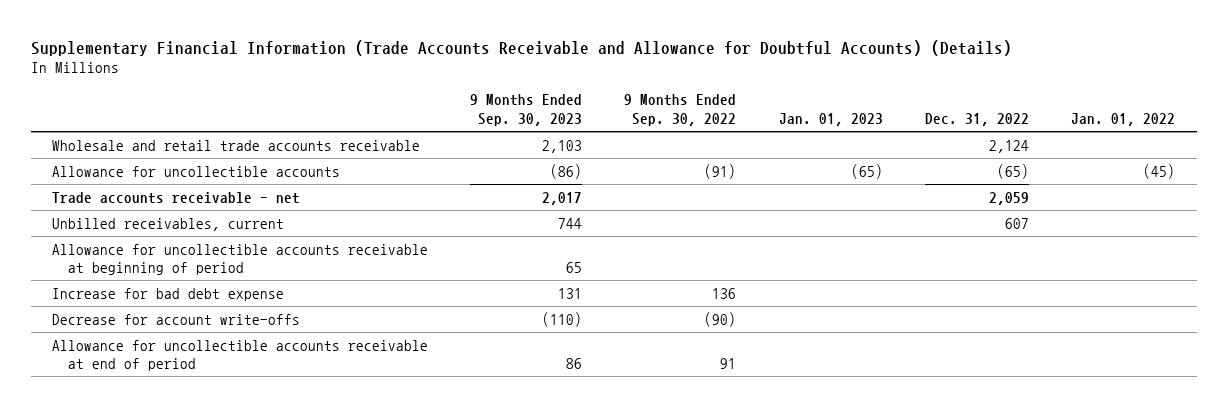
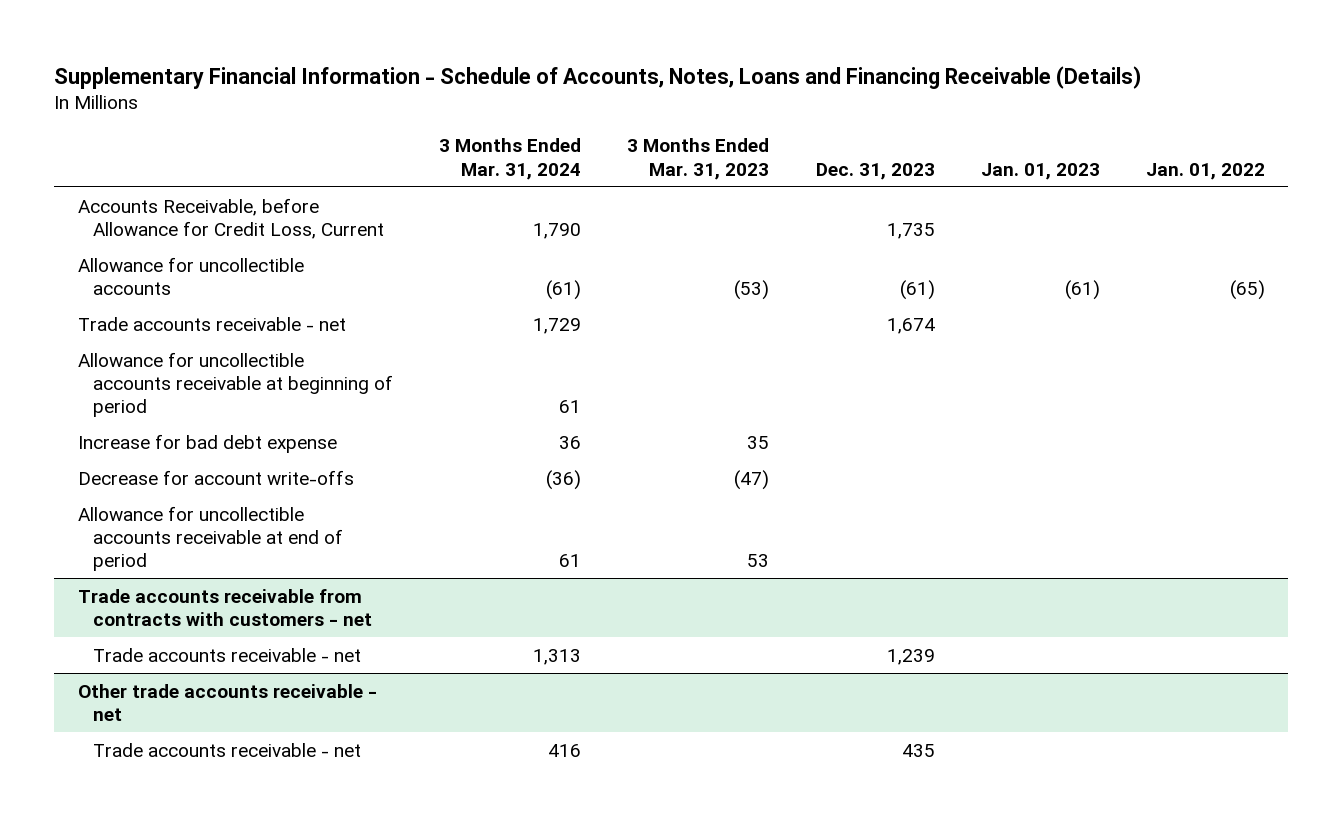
- Supplementary Financial Information (Trade Accounts Receivable and Allowance for Doubtful Accounts) (Details)
+ Supplementary Financial Information - Schedule of Accounts, Notes, Loans and Financing Receivable (Details)
- | 9 Months Ended Sep. 30, 2023 | 9 Months Ended Sep. 30, 2022 | Jan. 01, 2023 | Dec. 31, 2022 | Jan. 01, 2022
+ | 3 Months Ended Mar. 31, 2024 | 3 Months Ended Mar. 31, 2023 | Dec. 31, 2023 | Jan. 01, 2023 | Jan. 01, 2022
- Wholesale and retail trade accounts receivable | 2,103 | | | 2,124 |
- Allowance for uncollectible accounts | (86) | (91) | (65) | (65) | (45)
+ Accounts Receivable, before Allowance for Credit Loss, Current | 1,790 | | 1,735 | |
+ Allowance for uncollectible accounts | (61) | (53) | (61) | (61) | (65)
- Unbilled receivables, current | 744 | | | 607 |
+ Trade accounts receivable from contracts with customers - net
+ Trade accounts receivable - net | 1,313 | | 1,239 | |
+ Other trade accounts receivable - net
+ Trade accounts receivable - net | 416 | | 435 | |

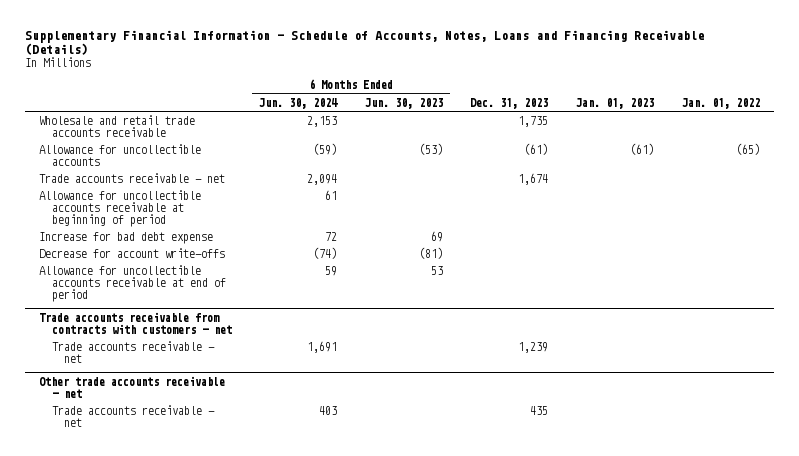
- | 3 Months Ended Mar. 31, 2024 | 3 Months Ended Mar. 31, 2023 | Dec. 31, 2023 | Jan. 01, 2023 | Jan. 01, 2022
+ | 6 Months Ended Jun. 30, 2024 | 6 Months Ended Jun. 30, 2023 | Dec. 31, 2023 | Jan. 01, 2023 | Jan. 01, 2022
- Accounts Receivable, before Allowance for Credit Loss, Current | 1,790 | | 1,735 | |
+ Wholesale and retail trade accounts receivable | 2,153 | | 1,735 | |

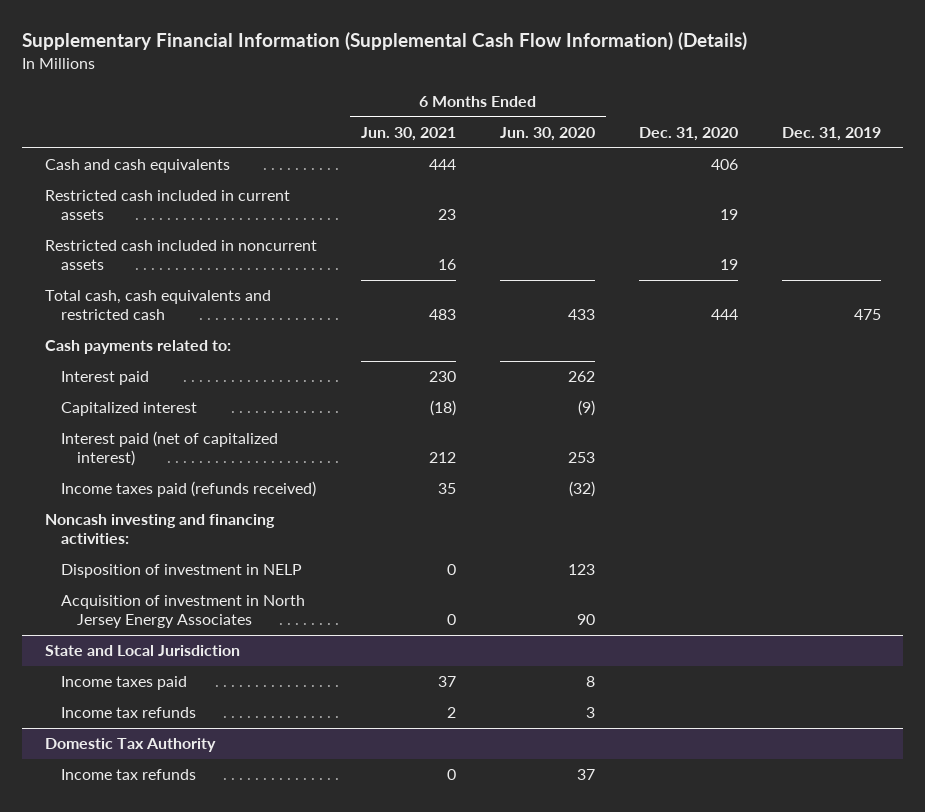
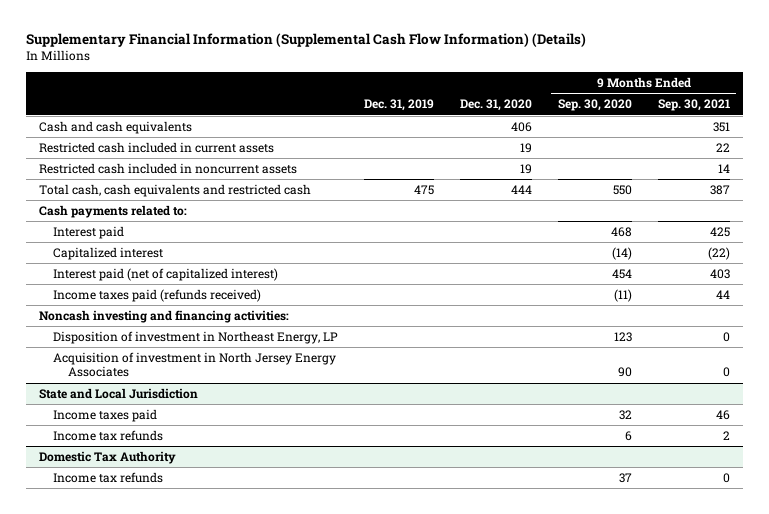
- | 6 Months Ended Jun. 30, 2021 | 6 Months Ended Jun. 30, 2020 | Dec. 31, 2020 | Dec. 31, 2019
+ | Dec. 31, 2019 | Dec. 31, 2020 | 9 Months Ended Sep. 30, 2020 | 9 Months Ended Sep. 30, 2021
- Disposition of investment in NELP | 0 | 123 | |
+ Disposition of investment in Northeast Energy, LP | | | 123 | 0

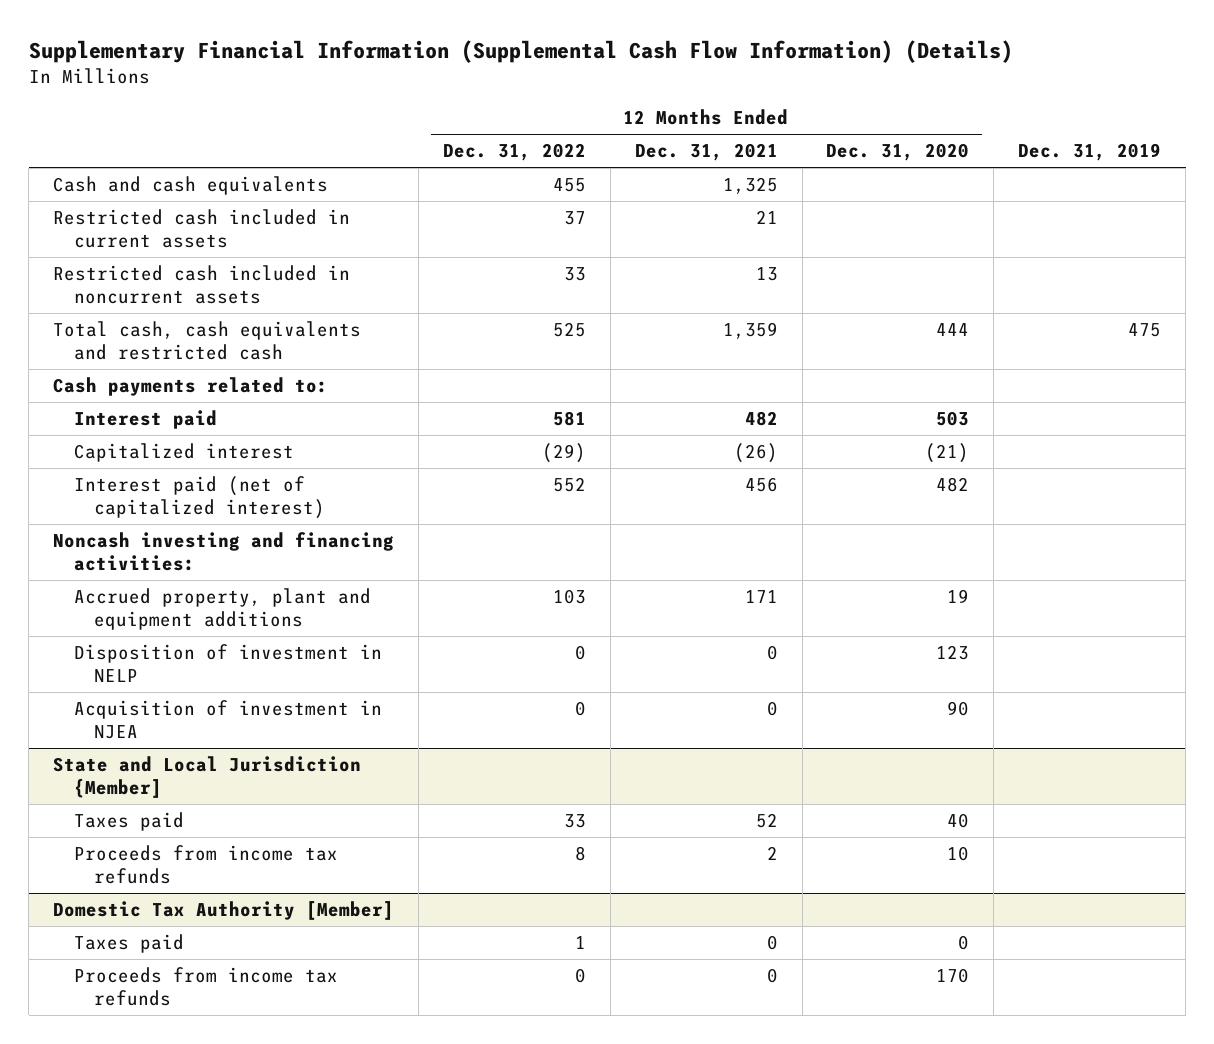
- | Dec. 31, 2019 | Dec. 31, 2020 | 9 Months Ended Sep. 30, 2020 | 9 Months Ended Sep. 30, 2021
+ | 12 Months Ended Dec. 31, 2022 | 12 Months Ended Dec. 31, 2021 | 12 Months Ended Dec. 31, 2020 | Dec. 31, 2019
- Income taxes paid (refunds received) | | | (11) | 44
- Disposition of investment in Northeast Energy, LP | | | 123 | 0
- Acquisition of investment in North Jersey Energy Associates | | | 90 | 0
- State and Local Jurisdiction
- Income taxes paid | | | 32 | 46
- Income tax refunds | | | 6 | 2
- Domestic Tax Authority
- Income tax refunds | | | 37 | 0
+ Accrued property, plant and equipment additions | 103 | 171 | 19 |
+ Disposition of investment in NELP | 0 | 0 | 123 |
+ Acquisition of investment in NJEA | 0 | 0 | 90 |
+ State and Local Jurisdiction {Member]
+ Taxes paid | 33 | 52 | 40 |
+ Proceeds from income tax refunds | 8 | 2 | 10 |
+ Domestic Tax Authority [Member]
+ Taxes paid | 1 | 0 | 0 |
+ Proceeds from income tax refunds | 0 | 0 | 170 |

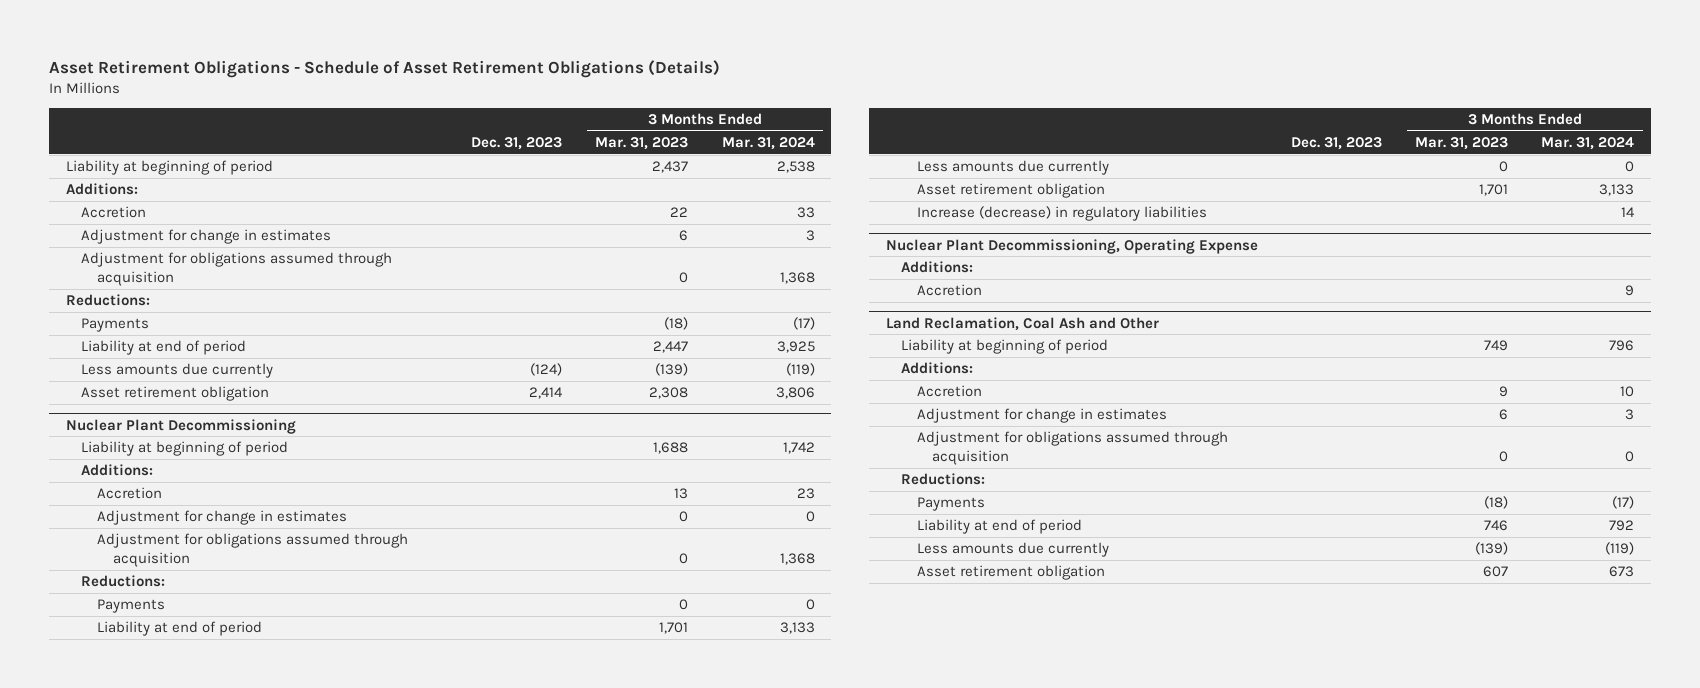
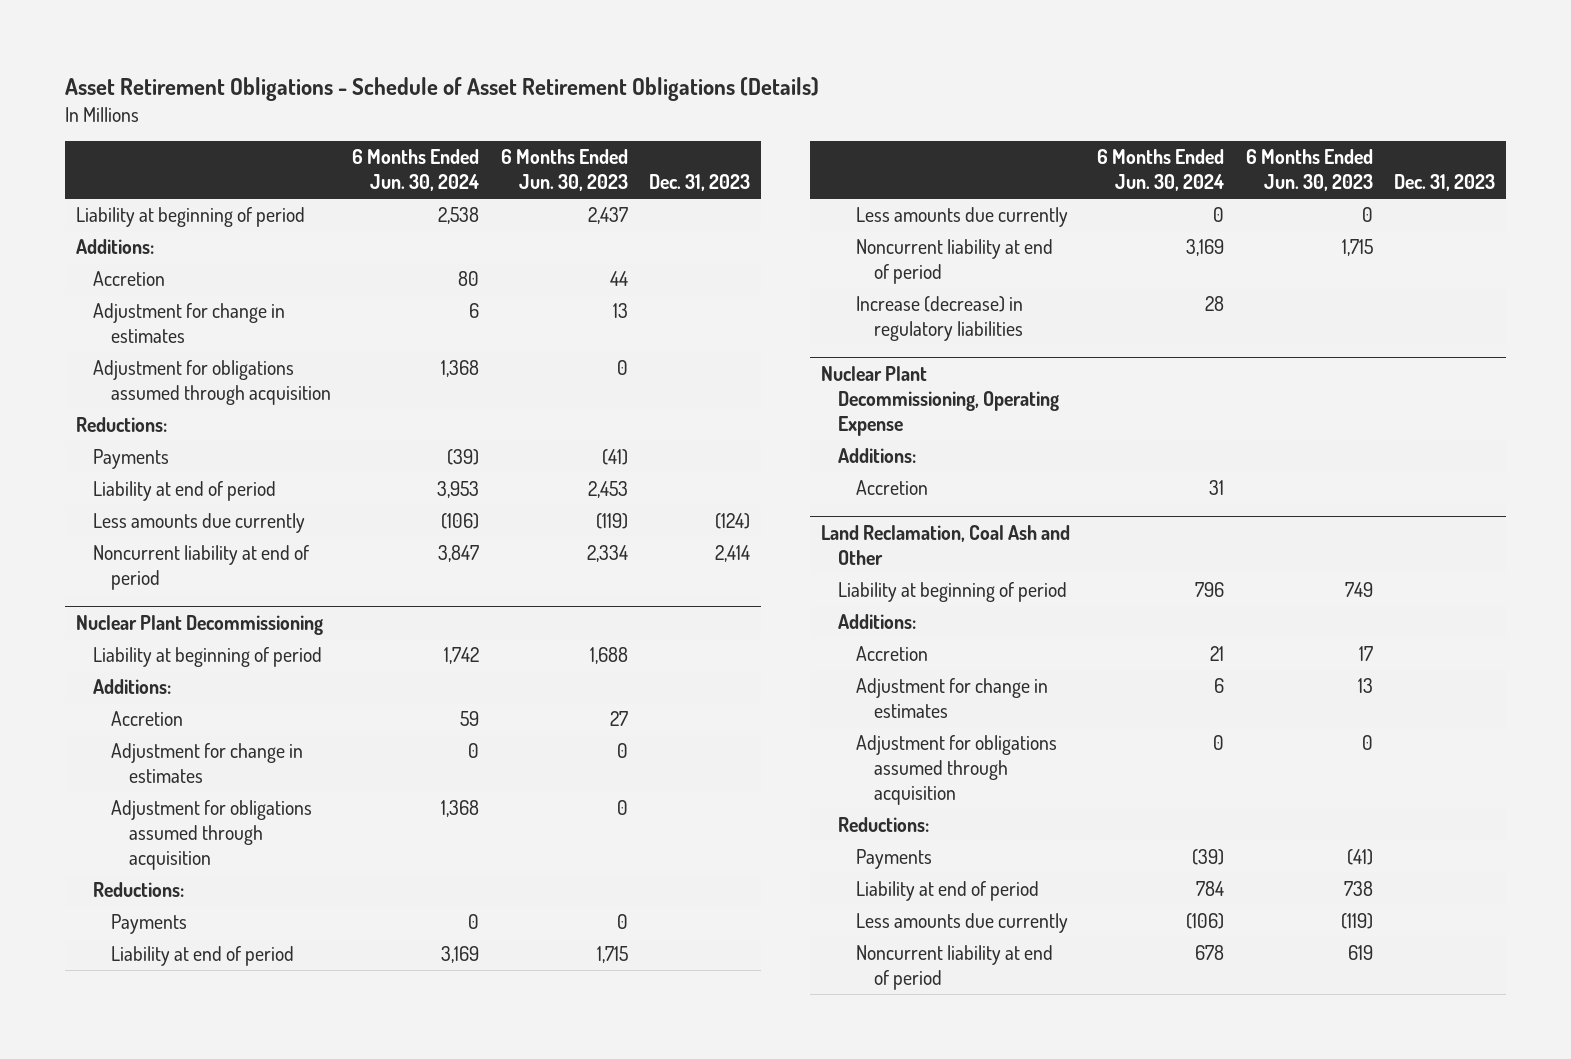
- | Dec. 31, 2023 | 3 Months Ended Mar. 31, 2023 | 3 Months Ended Mar. 31, 2024
+ | 6 Months Ended Jun. 30, 2024 | 6 Months Ended Jun. 30, 2023 | Dec. 31, 2023
- Asset retirement obligation | 2,414 | 2,308 | 3,806
+ Noncurrent liability at end of period | 3,847 | 2,334 | 2,414
@ Nuclear Plant Decommissioning
- Asset retirement obligation | | 1,701 | 3,133
+ Noncurrent liability at end of period | 3,169 | 1,715 |
@ Land Reclamation, Coal Ash and Other
- Asset retirement obligation | | 607 | 673
+ Noncurrent liability at end of period | 678 | 619 |

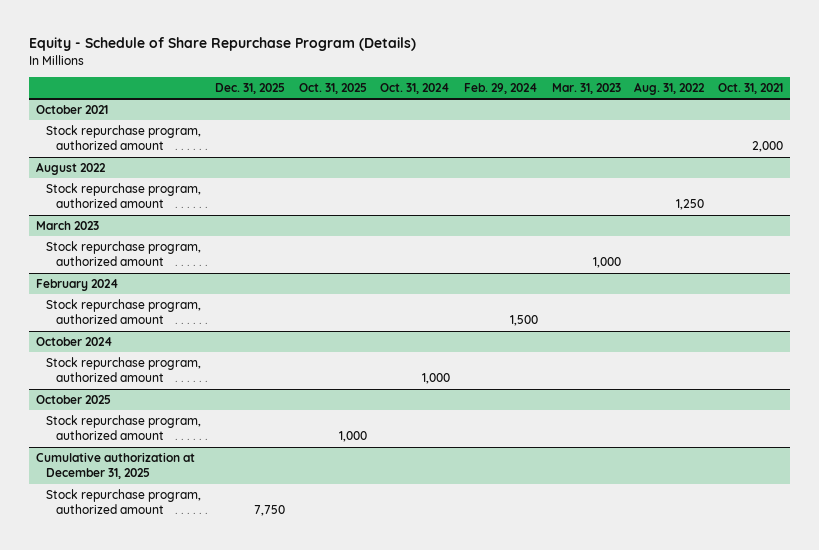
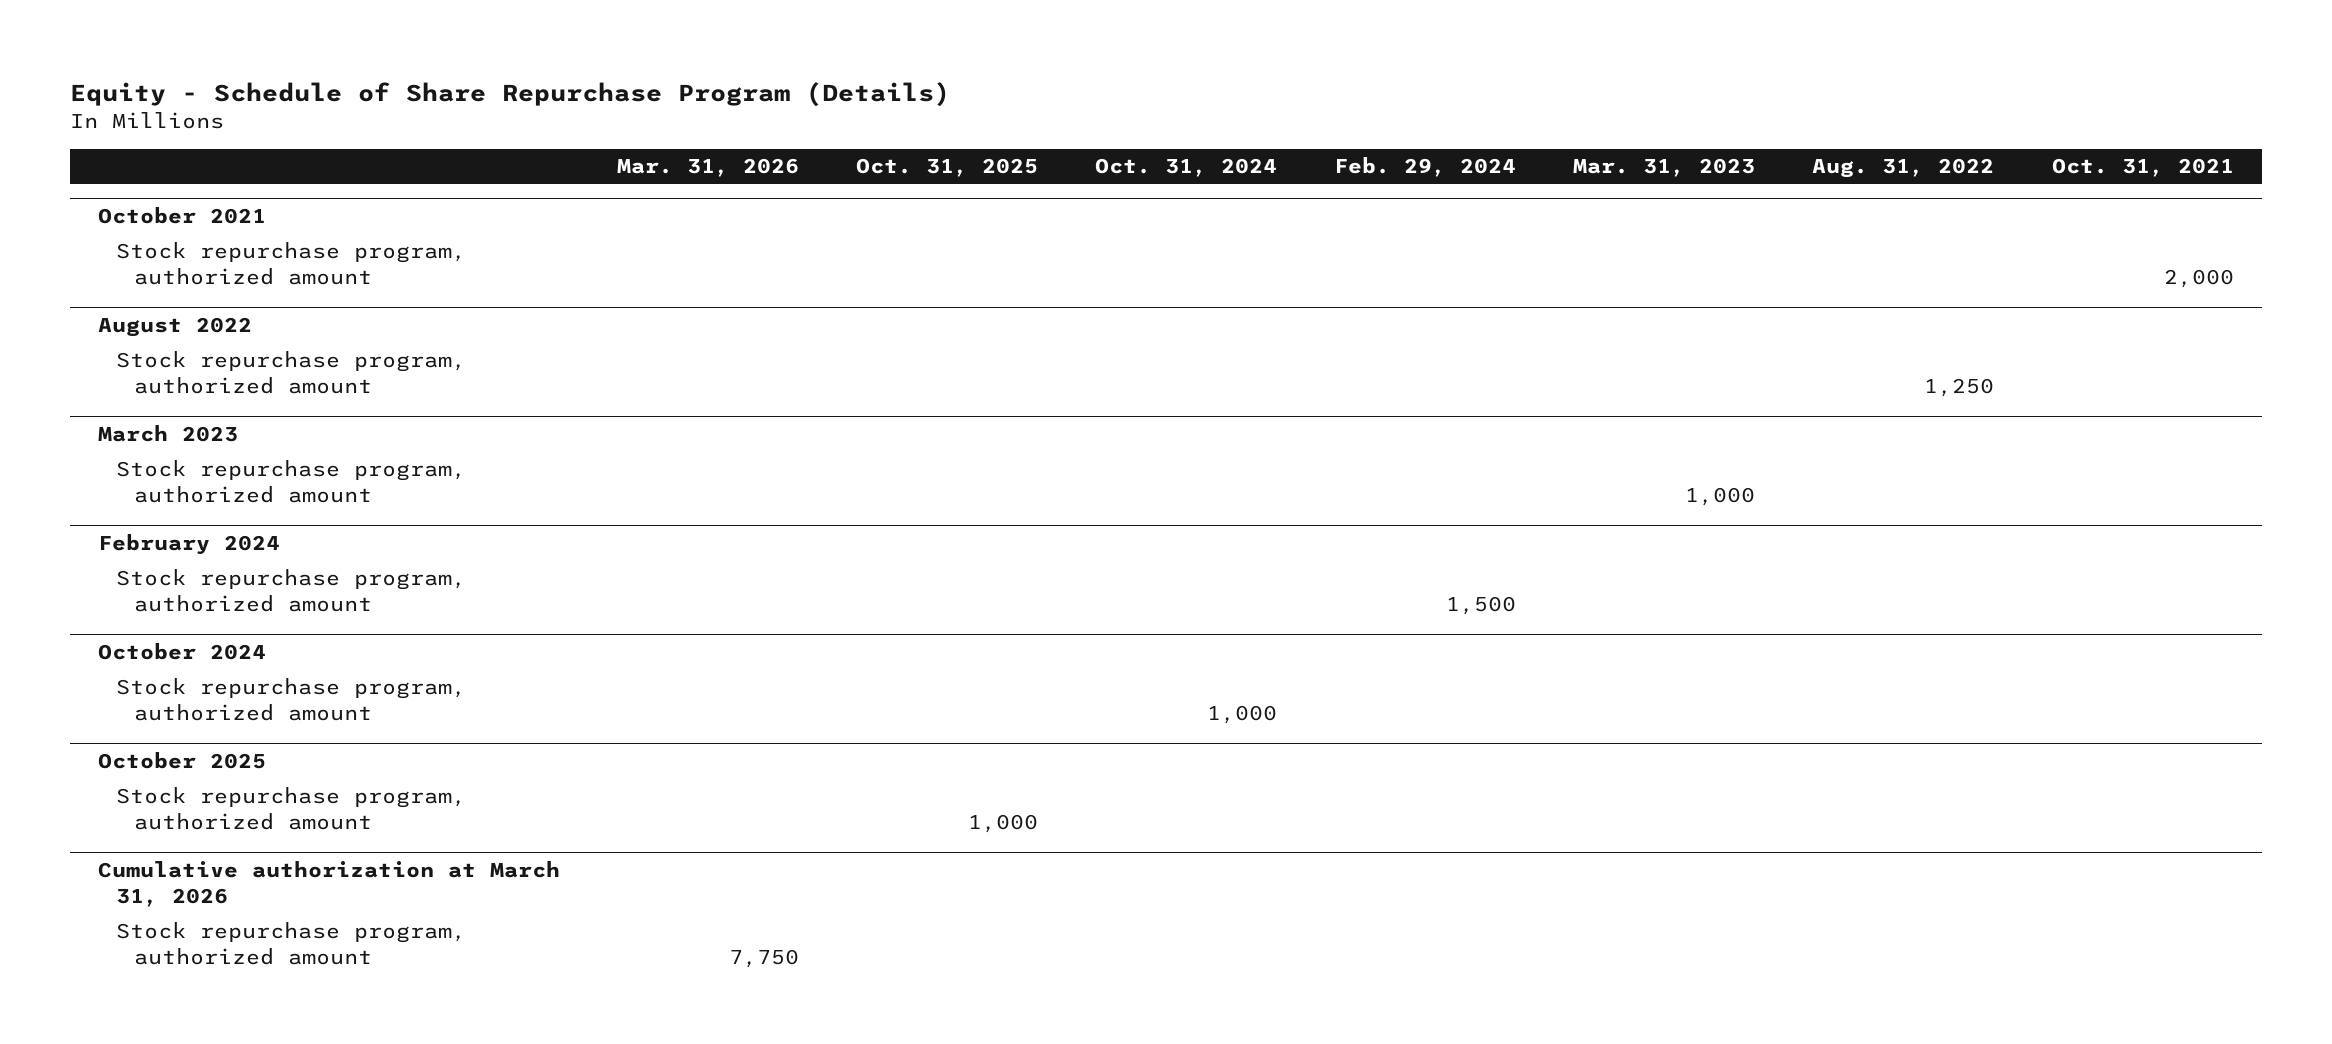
- | Dec. 31, 2025 | Oct. 31, 2025 | Oct. 31, 2024 | Feb. 29, 2024 | Mar. 31, 2023 | Aug. 31, 2022 | Oct. 31, 2021
+ | Mar. 31, 2026 | Oct. 31, 2025 | Oct. 31, 2024 | Feb. 29, 2024 | Mar. 31, 2023 | Aug. 31, 2022 | Oct. 31, 2021
- Cumulative authorization at December 31, 2025
+ Cumulative authorization at March 31, 2026

